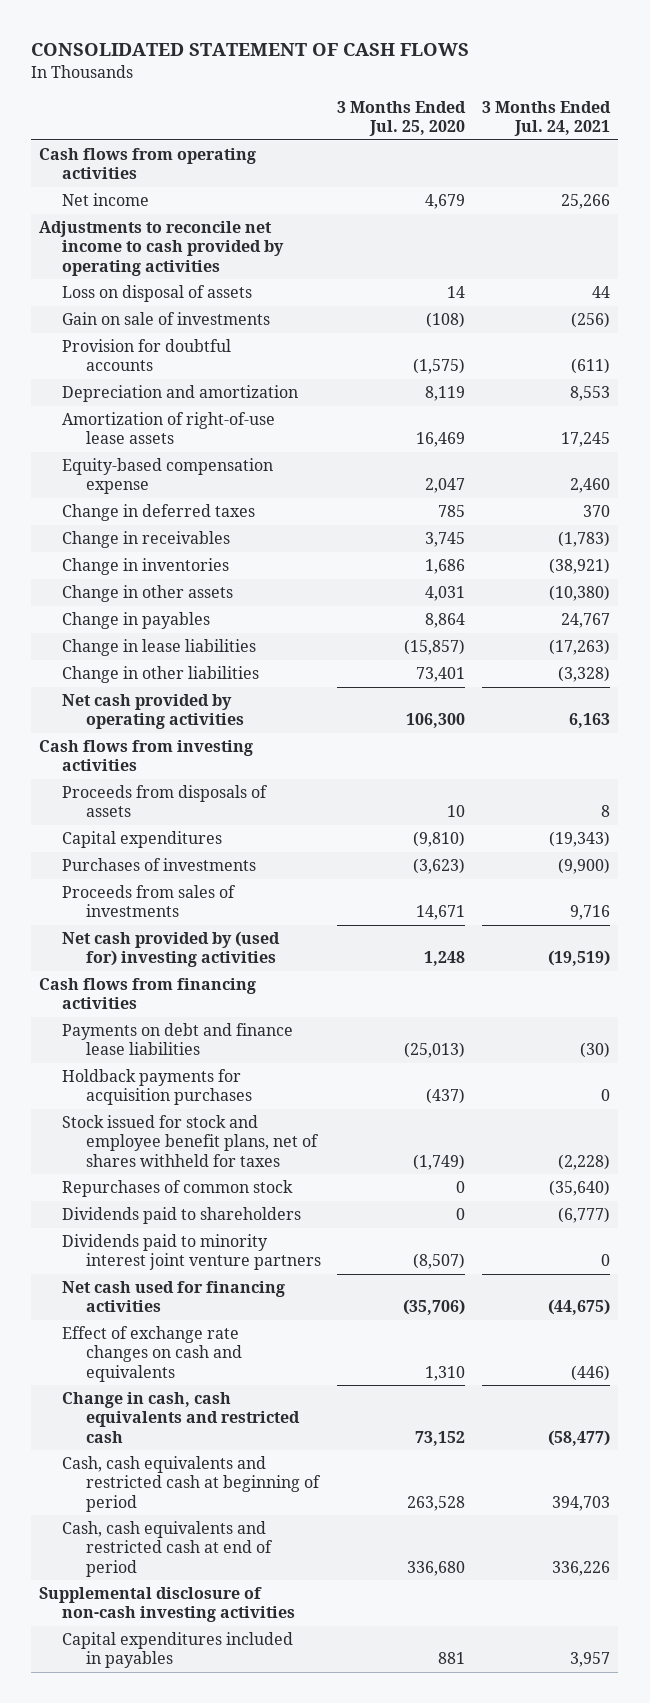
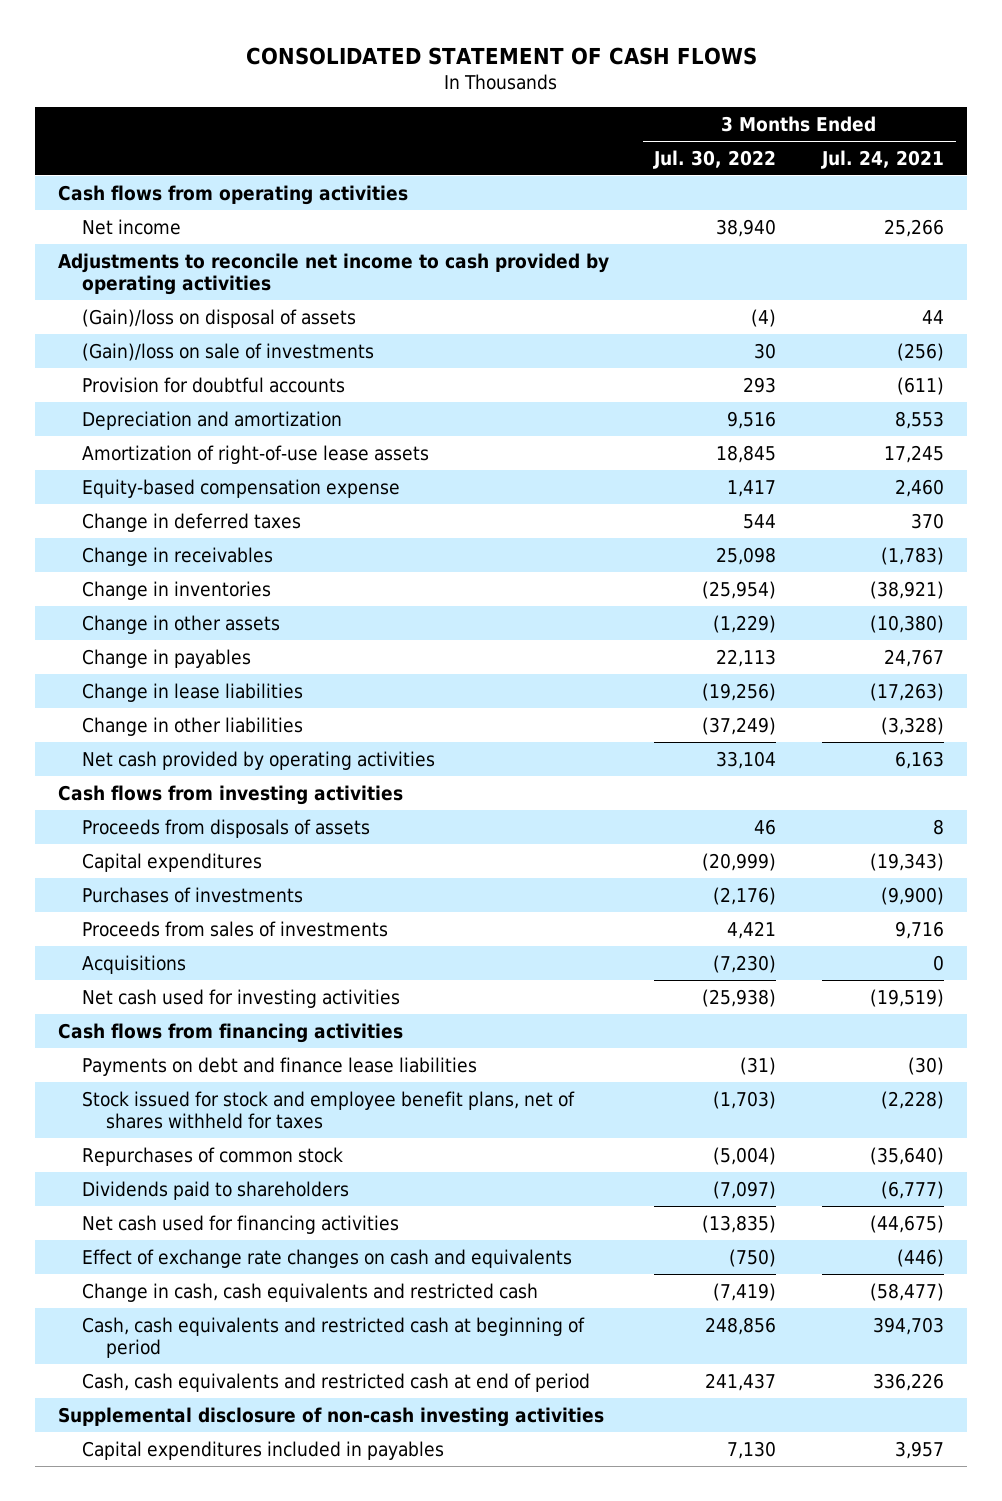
- | 3 Months Ended Jul. 25, 2020 | 3 Months Ended Jul. 24, 2021
+ | 3 Months Ended Jul. 30, 2022 | 3 Months Ended Jul. 24, 2021
- Loss on disposal of assets | 14 | 44
- Gain on sale of investments | (108) | (256)
+ (Gain)/loss on disposal of assets | (4) | 44
+ (Gain)/loss on sale of investments | 30 | (256)
- Net cash provided by (used for) investing activities | 1,248 | (19,519)
+ Acquisitions | (7,230) | 0
+ Net cash used for investing activities | (25,938) | (19,519)
- Holdback payments for acquisition purchases | (437) | 0
- Dividends paid to minority interest joint venture partners | (8,507) | 0

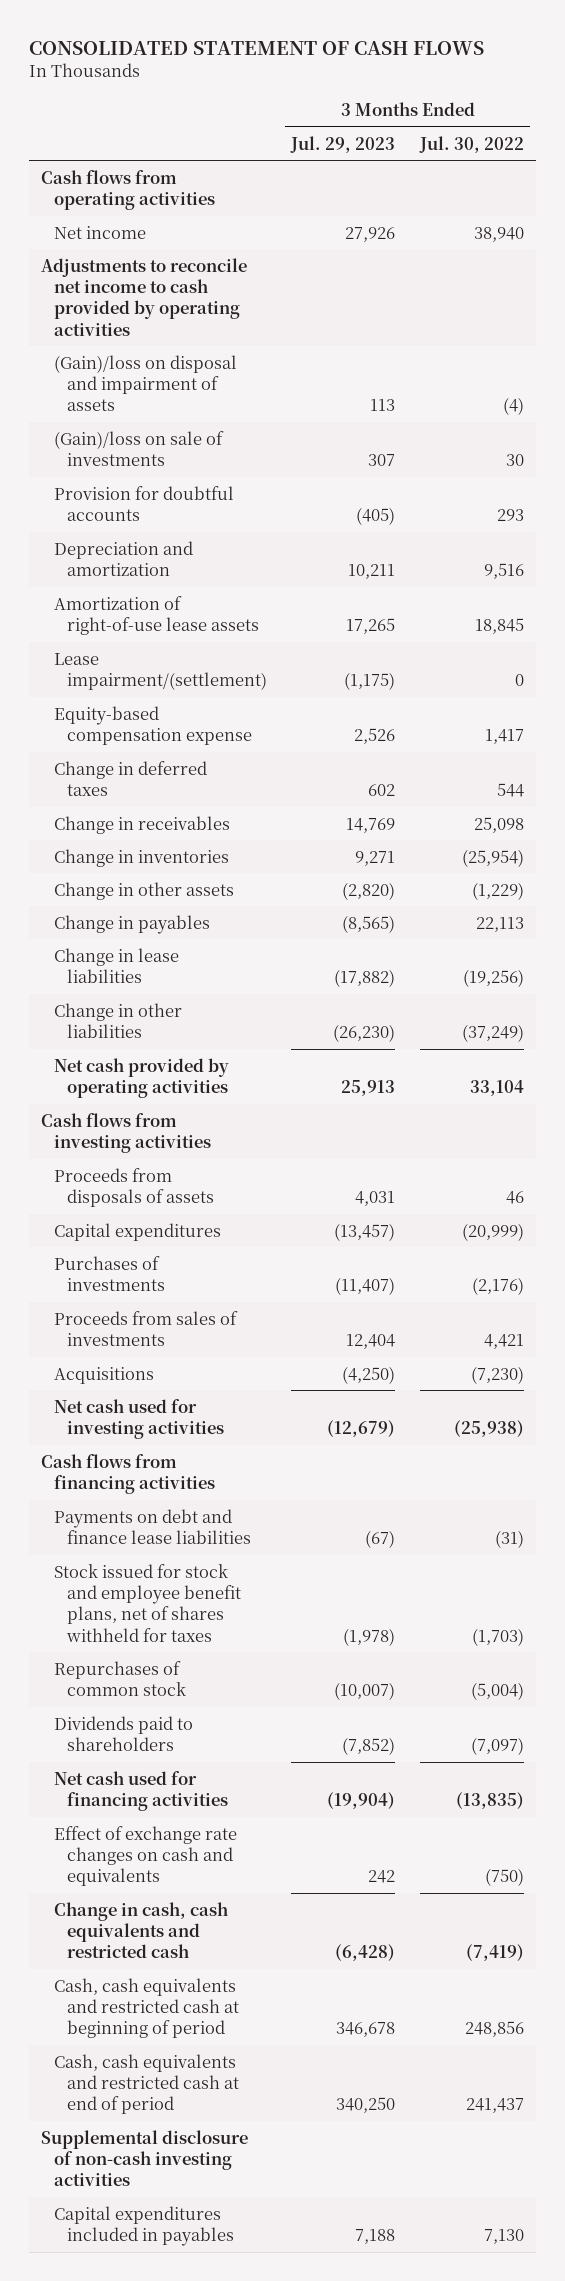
- | 3 Months Ended Jul. 30, 2022 | 3 Months Ended Jul. 24, 2021
+ | 3 Months Ended Jul. 29, 2023 | 3 Months Ended Jul. 30, 2022
- (Gain)/loss on disposal of assets | (4) | 44
+ (Gain)/loss on disposal and impairment of assets | 113 | (4)
+ Lease impairment/(settlement) | (1,175) | 0

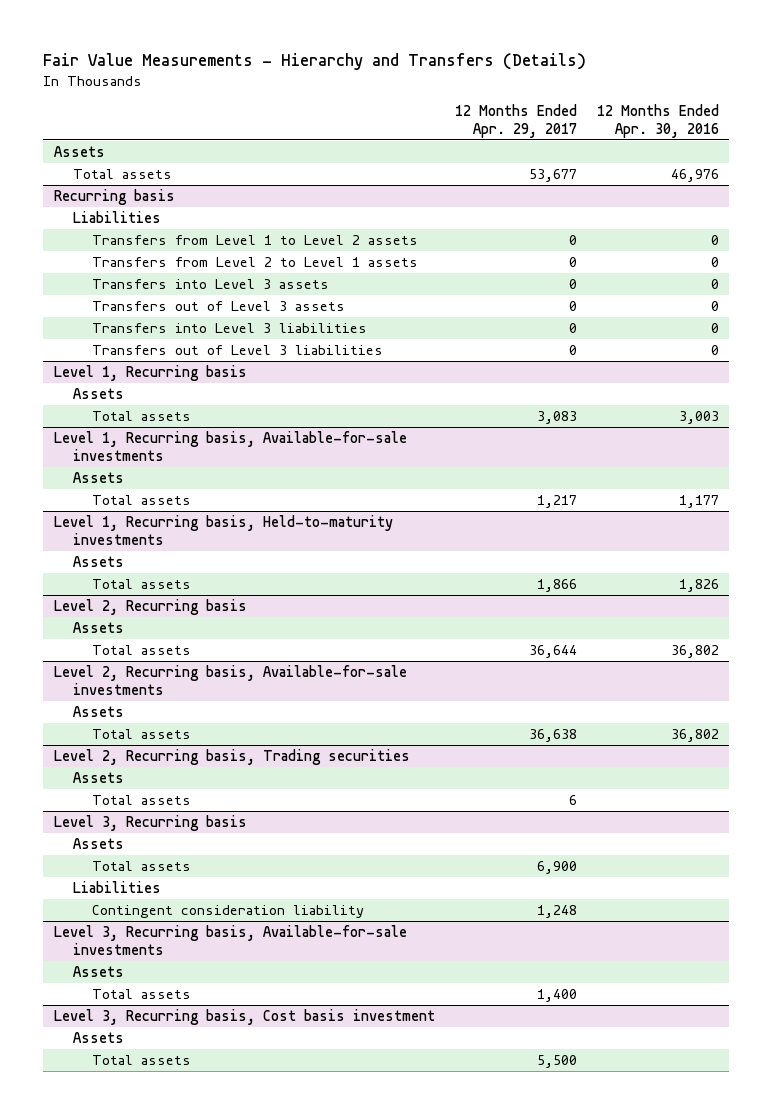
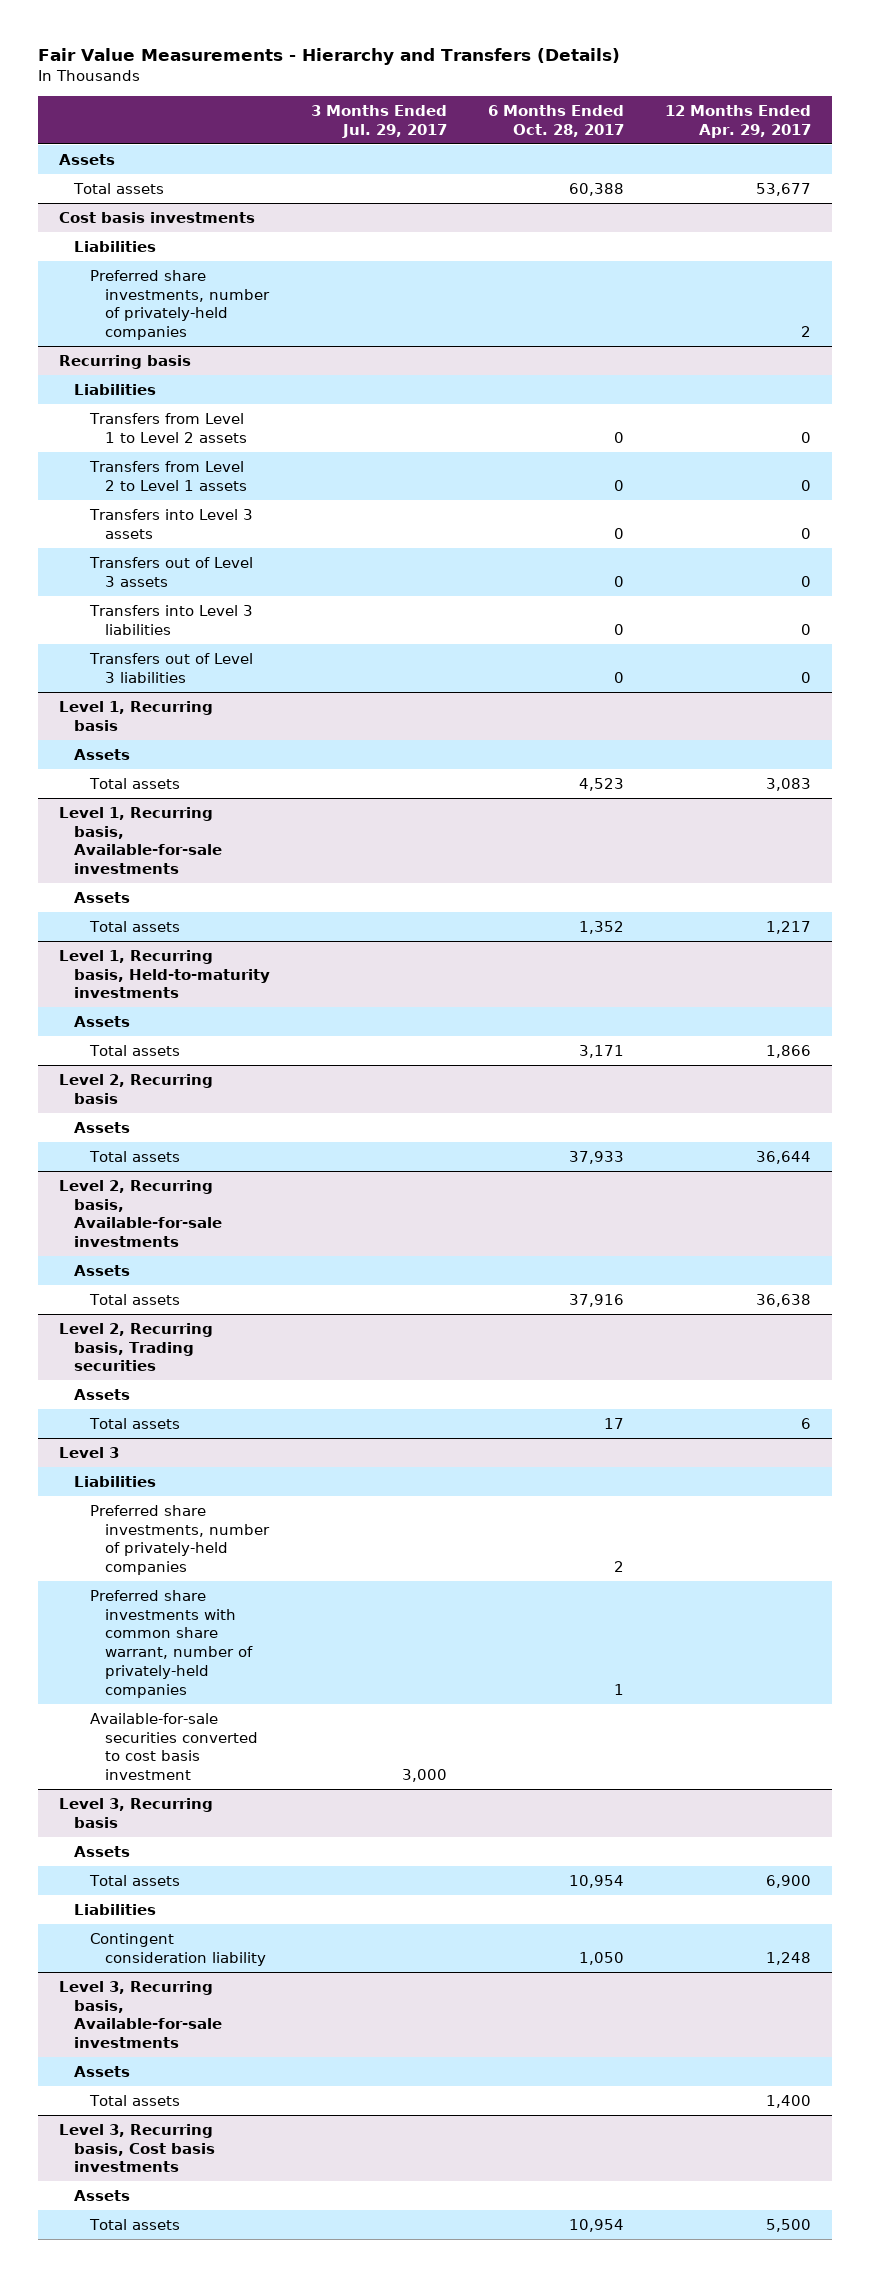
- | 12 Months Ended Apr. 29, 2017 | 12 Months Ended Apr. 30, 2016
+ | 3 Months Ended Jul. 29, 2017 | 6 Months Ended Oct. 28, 2017 | 12 Months Ended Apr. 29, 2017
+ Cost basis investments
+ Liabilities
+ Preferred share investments, number of privately-held companies | | | 2
+ Level 3
+ Liabilities
+ Preferred share investments, number of privately-held companies | | 2 |
+ Preferred share investments with common share warrant, number of privately-held companies | | 1 |
+ Available-for-sale securities converted to cost basis investment | 3,000 | |
- Level 3, Recurring basis, Cost basis investment
+ Level 3, Recurring basis, Cost basis investments

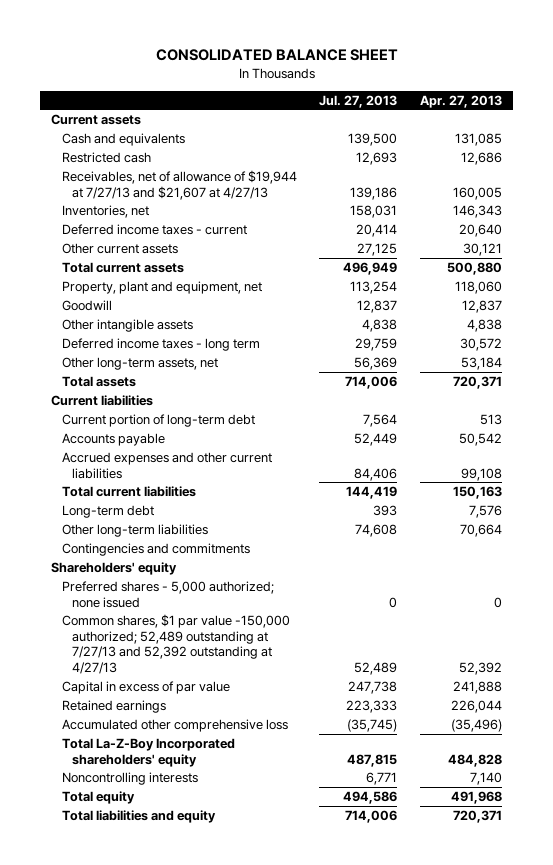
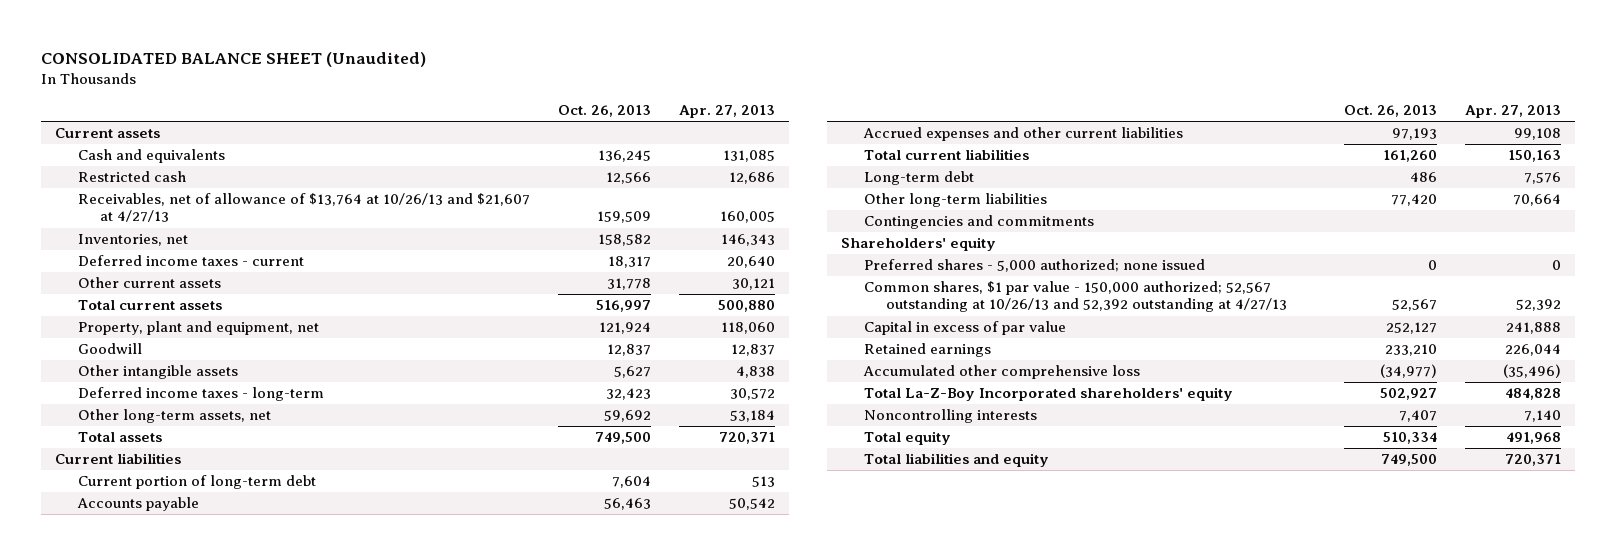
- CONSOLIDATED BALANCE SHEET
+ CONSOLIDATED BALANCE SHEET (Unaudited)
- | Jul. 27, 2013 | Apr. 27, 2013
+ | Oct. 26, 2013 | Apr. 27, 2013
- Receivables, net of allowance of $19,944 at 7/27/13 and $21,607 at 4/27/13 | 139,186 | 160,005
+ Receivables, net of allowance of $13,764 at 10/26/13 and $21,607 at 4/27/13 | 159,509 | 160,005
- Deferred income taxes - long term | 29,759 | 30,572
+ Deferred income taxes - long-term | 32,423 | 30,572
- Common shares, $1 par value -150,000 authorized; 52,489 outstanding at 7/27/13 and 52,392 outstanding at 4/27/13 | 52,489 | 52,392
+ Common shares, $1 par value - 150,000 authorized; 52,567 outstanding at 10/26/13 and 52,392 outstanding at 4/27/13 | 52,567 | 52,392

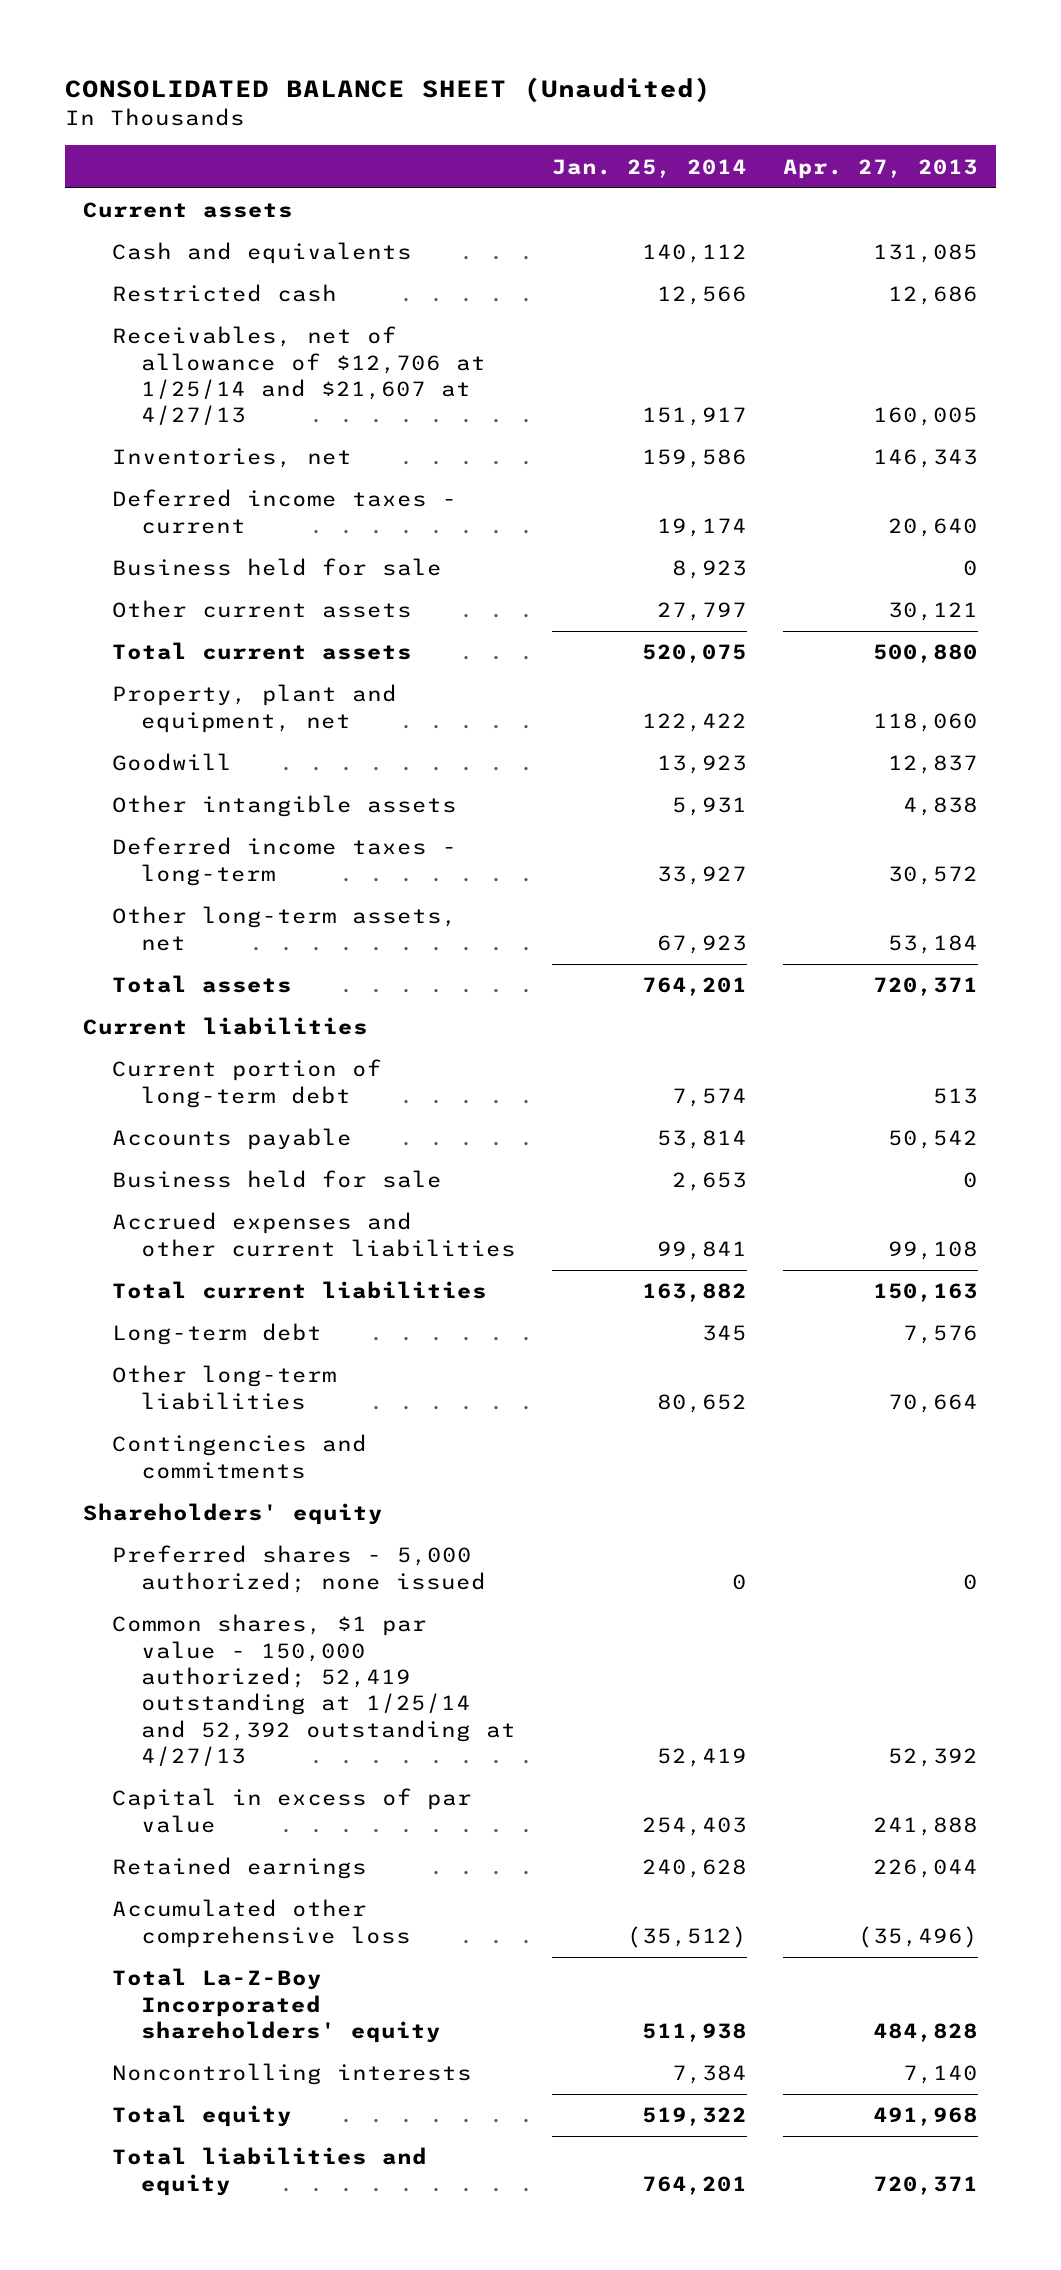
- | Oct. 26, 2013 | Apr. 27, 2013
+ | Jan. 25, 2014 | Apr. 27, 2013
- Receivables, net of allowance of $13,764 at 10/26/13 and $21,607 at 4/27/13 | 159,509 | 160,005
+ Receivables, net of allowance of $12,706 at 1/25/14 and $21,607 at 4/27/13 | 151,917 | 160,005
+ Business held for sale | 8,923 | 0
+ Business held for sale | 2,653 | 0
- Common shares, $1 par value - 150,000 authorized; 52,567 outstanding at 10/26/13 and 52,392 outstanding at 4/27/13 | 52,567 | 52,392
+ Common shares, $1 par value - 150,000 authorized; 52,419 outstanding at 1/25/14 and 52,392 outstanding at 4/27/13 | 52,419 | 52,392

